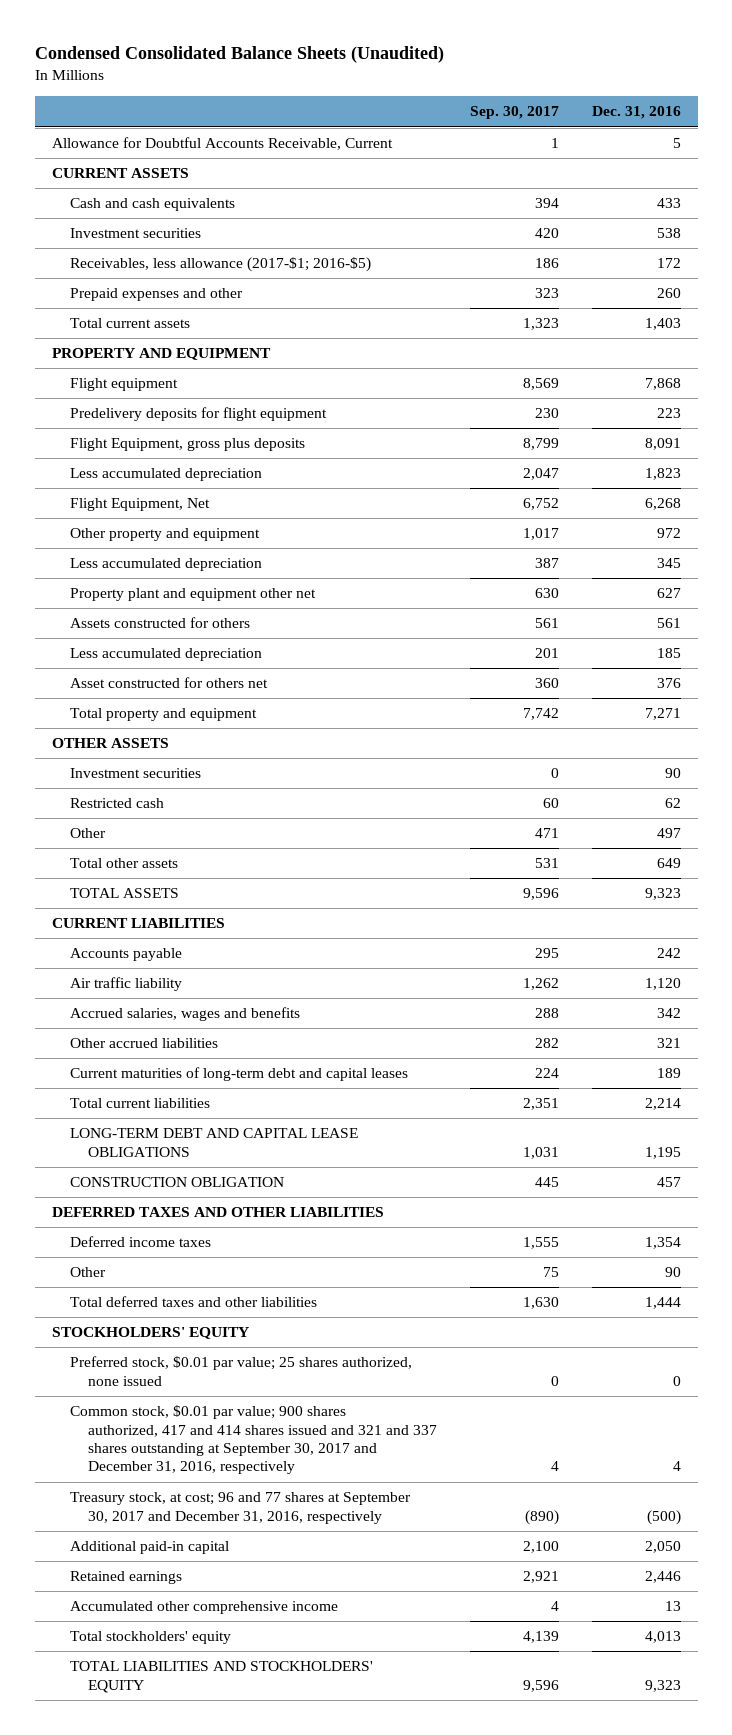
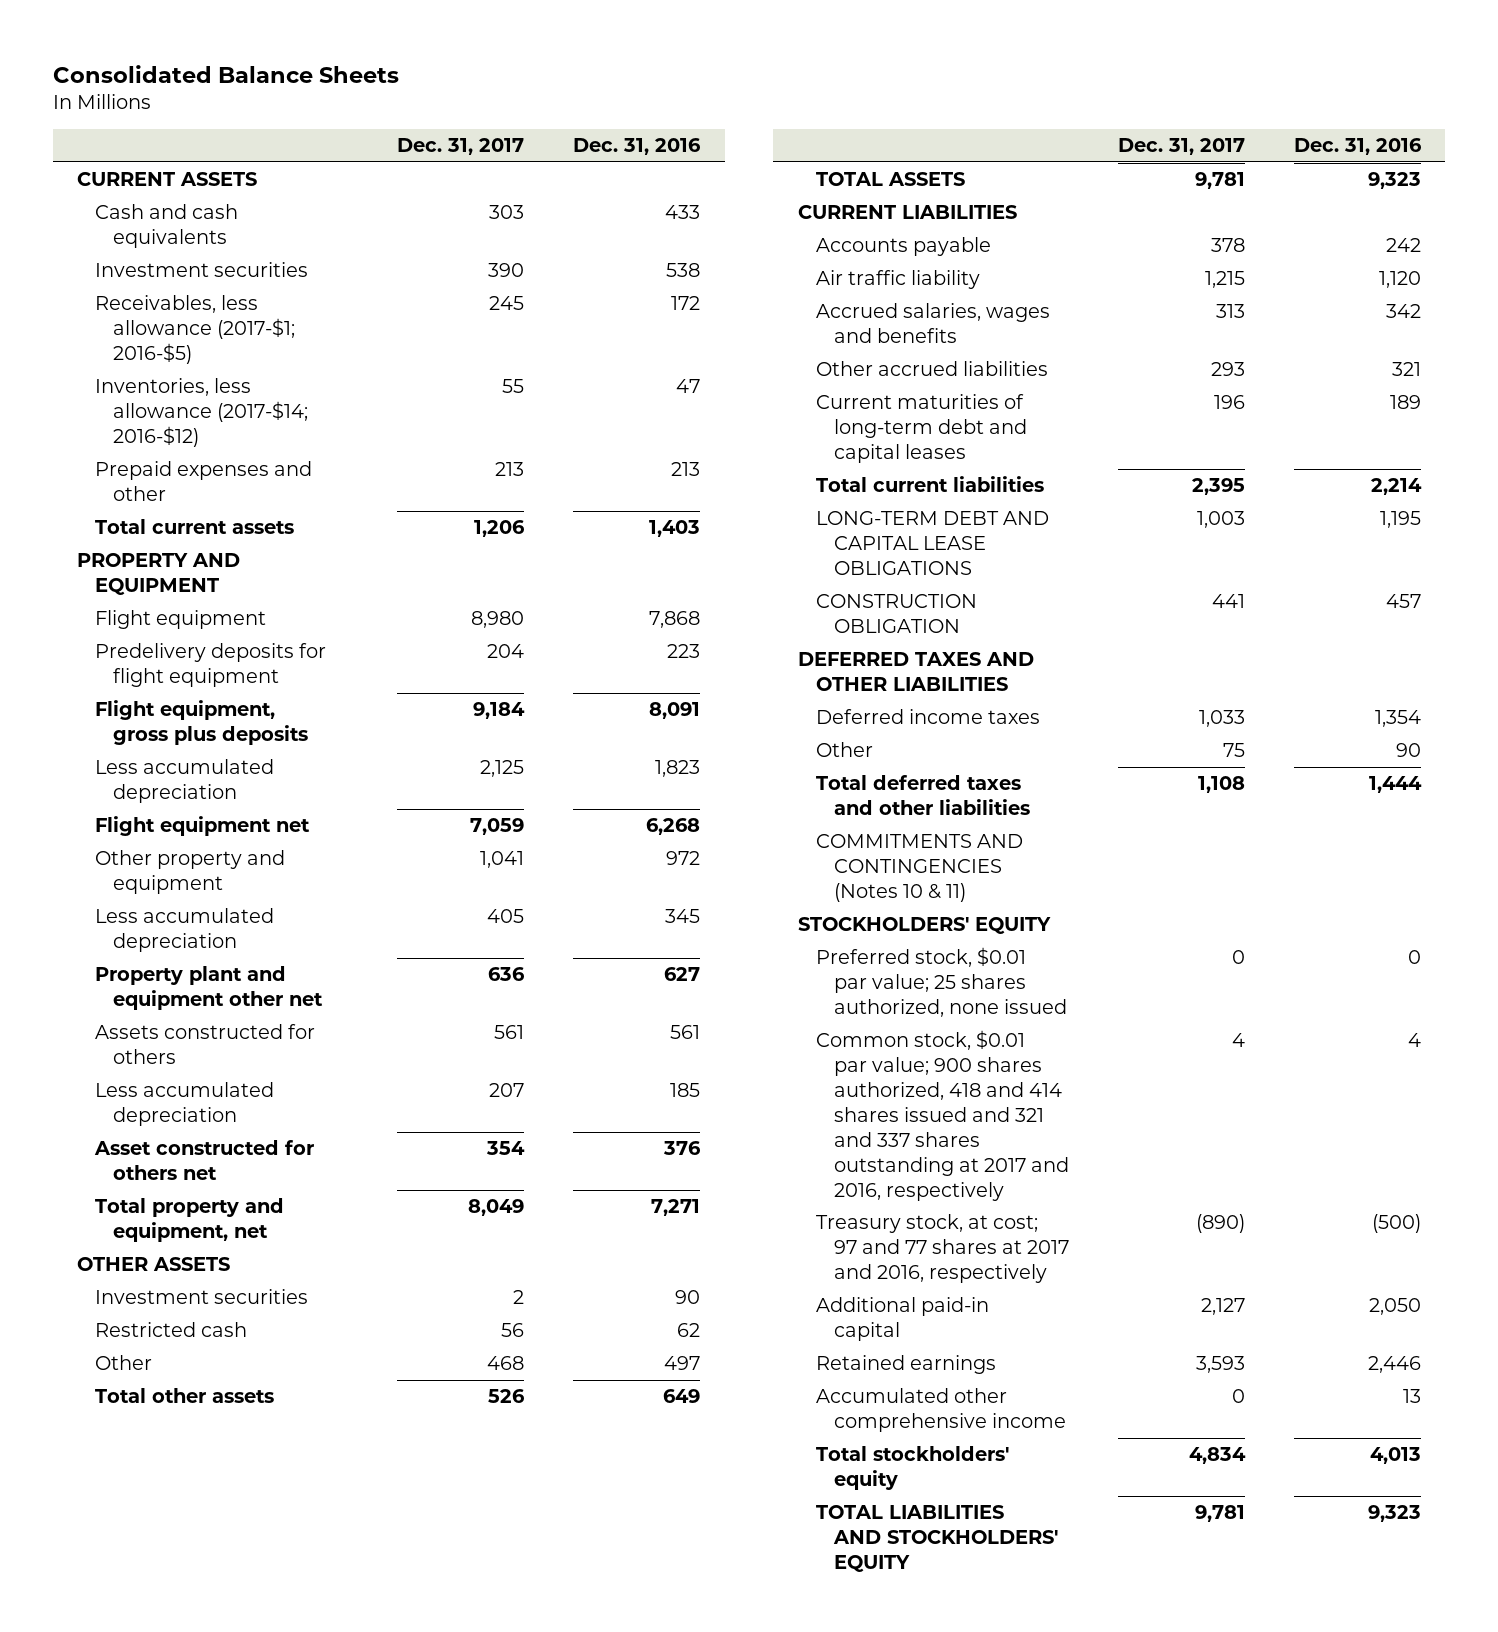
- Condensed Consolidated Balance Sheets (Unaudited)
+ Consolidated Balance Sheets
- | Sep. 30, 2017 | Dec. 31, 2016
+ | Dec. 31, 2017 | Dec. 31, 2016
- Allowance for Doubtful Accounts Receivable, Current | 1 | 5
- Prepaid expenses and other | 323 | 260
+ Inventories, less allowance (2017-$14; 2016-$12) | 55 | 47
+ Prepaid expenses and other | 213 | 213
- Flight Equipment, gross plus deposits | 8,799 | 8,091
+ Flight equipment, gross plus deposits | 9,184 | 8,091
- Flight Equipment, Net | 6,752 | 6,268
+ Flight equipment net | 7,059 | 6,268
- Total property and equipment | 7,742 | 7,271
+ Total property and equipment, net | 8,049 | 7,271
+ COMMITMENTS AND CONTINGENCIES (Notes 10 & 11)
- Common stock, $0.01 par value; 900 shares authorized, 417 and 414 shares issued and 321 and 337 shares outstanding at September 30, 2017 and December 31, 2016, respectively | 4 | 4
- Treasury stock, at cost; 96 and 77 shares at September 30, 2017 and December 31, 2016, respectively | (890) | (500)
+ Common stock, $0.01 par value; 900 shares authorized, 418 and 414 shares issued and 321 and 337 shares outstanding at 2017 and 2016, respectively | 4 | 4
+ Treasury stock, at cost; 97 and 77 shares at 2017 and 2016, respectively | (890) | (500)

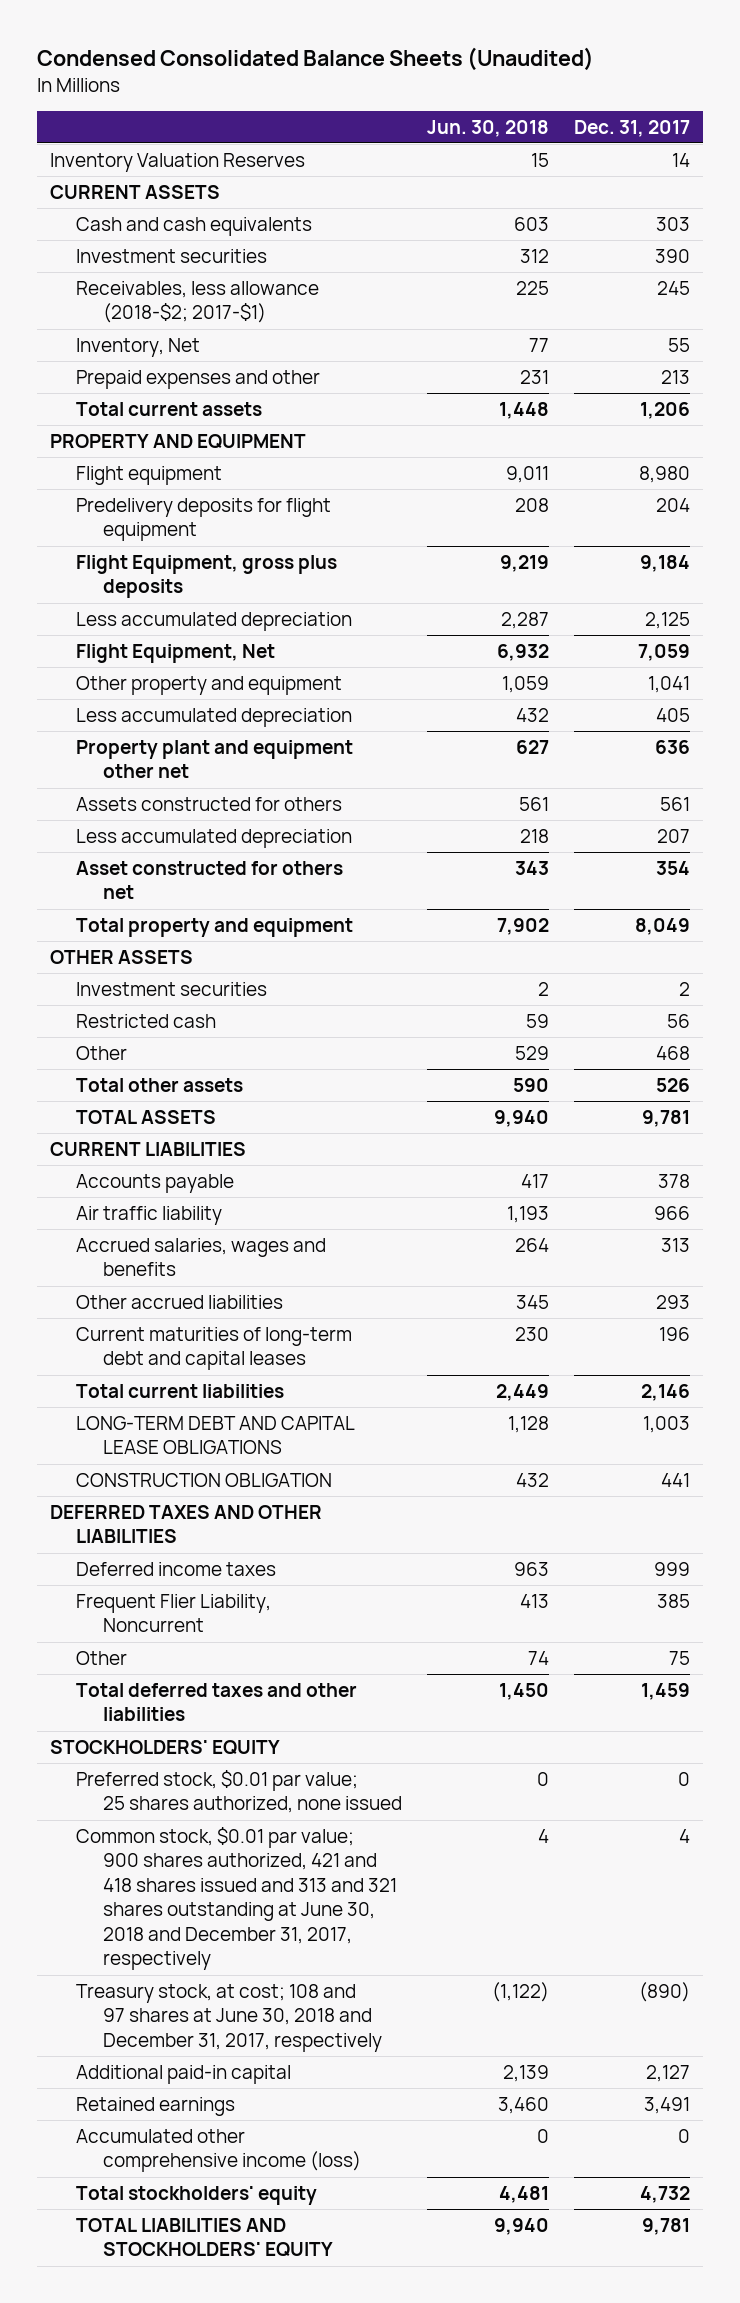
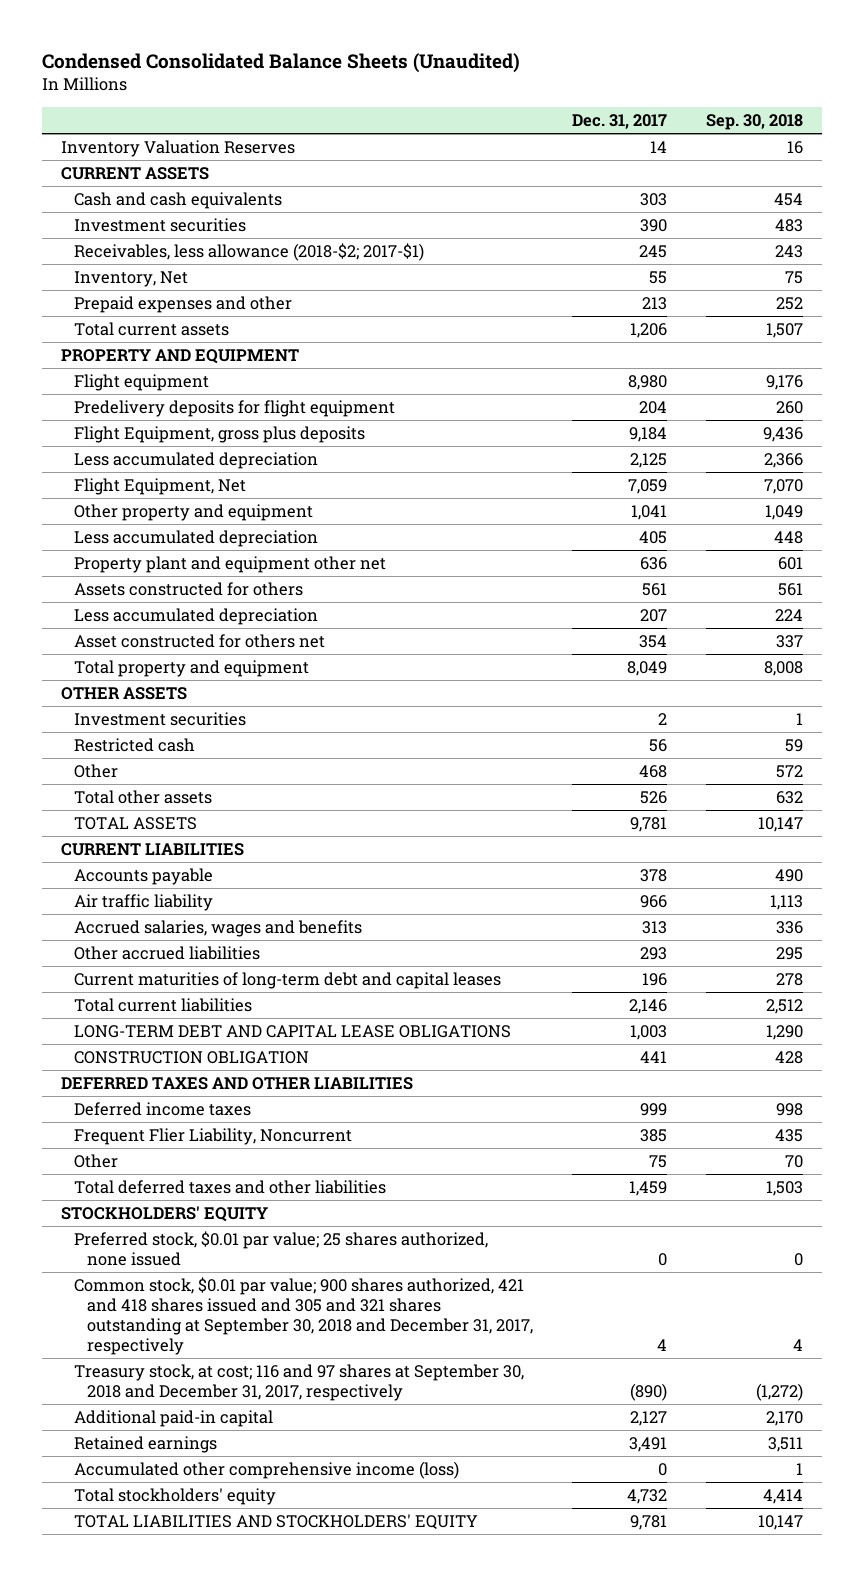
- | Jun. 30, 2018 | Dec. 31, 2017
+ | Dec. 31, 2017 | Sep. 30, 2018
- Common stock, $0.01 par value; 900 shares authorized, 421 and 418 shares issued and 313 and 321 shares outstanding at June 30, 2018 and December 31, 2017, respectively | 4 | 4
- Treasury stock, at cost; 108 and 97 shares at June 30, 2018 and December 31, 2017, respectively | (1,122) | (890)
+ Common stock, $0.01 par value; 900 shares authorized, 421 and 418 shares issued and 305 and 321 shares outstanding at September 30, 2018 and December 31, 2017, respectively | 4 | 4
+ Treasury stock, at cost; 116 and 97 shares at September 30, 2018 and December 31, 2017, respectively | (890) | (1,272)

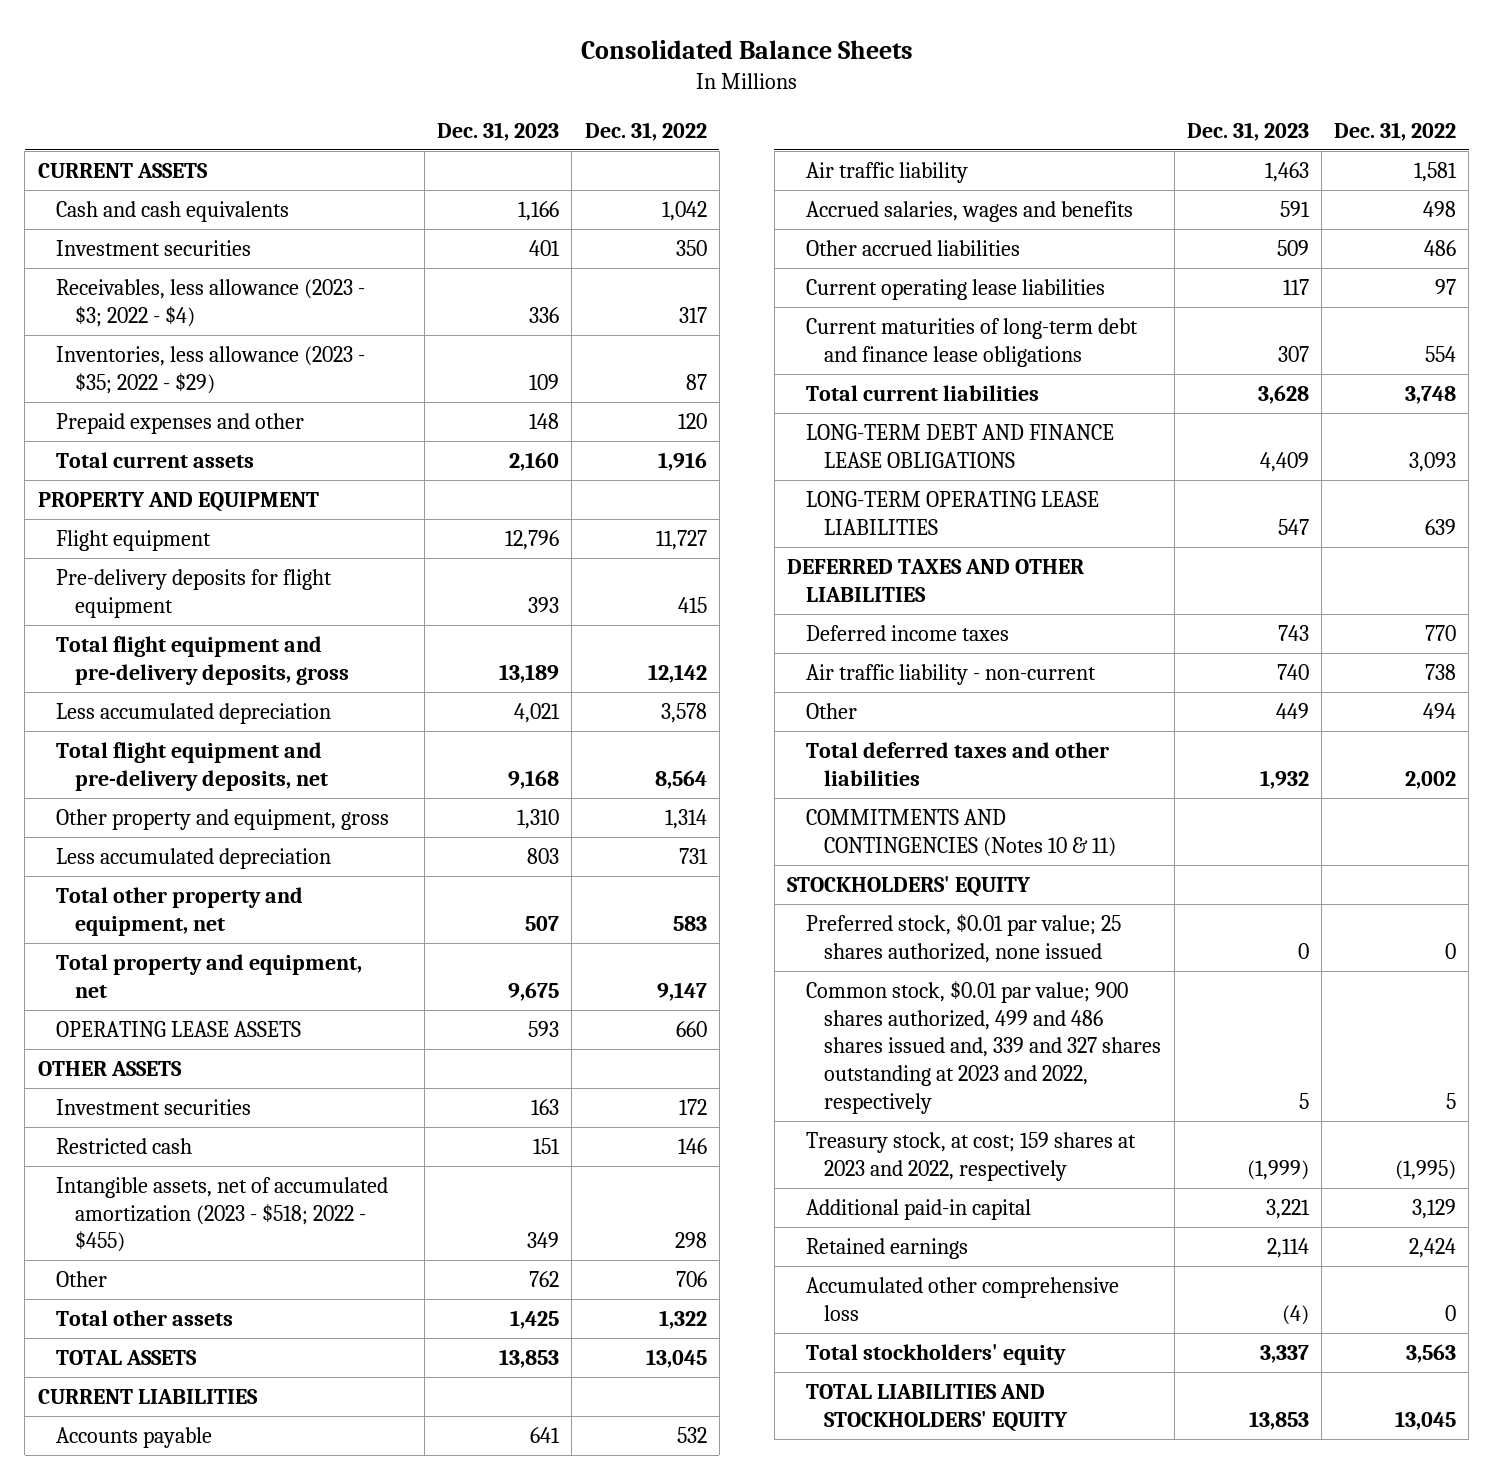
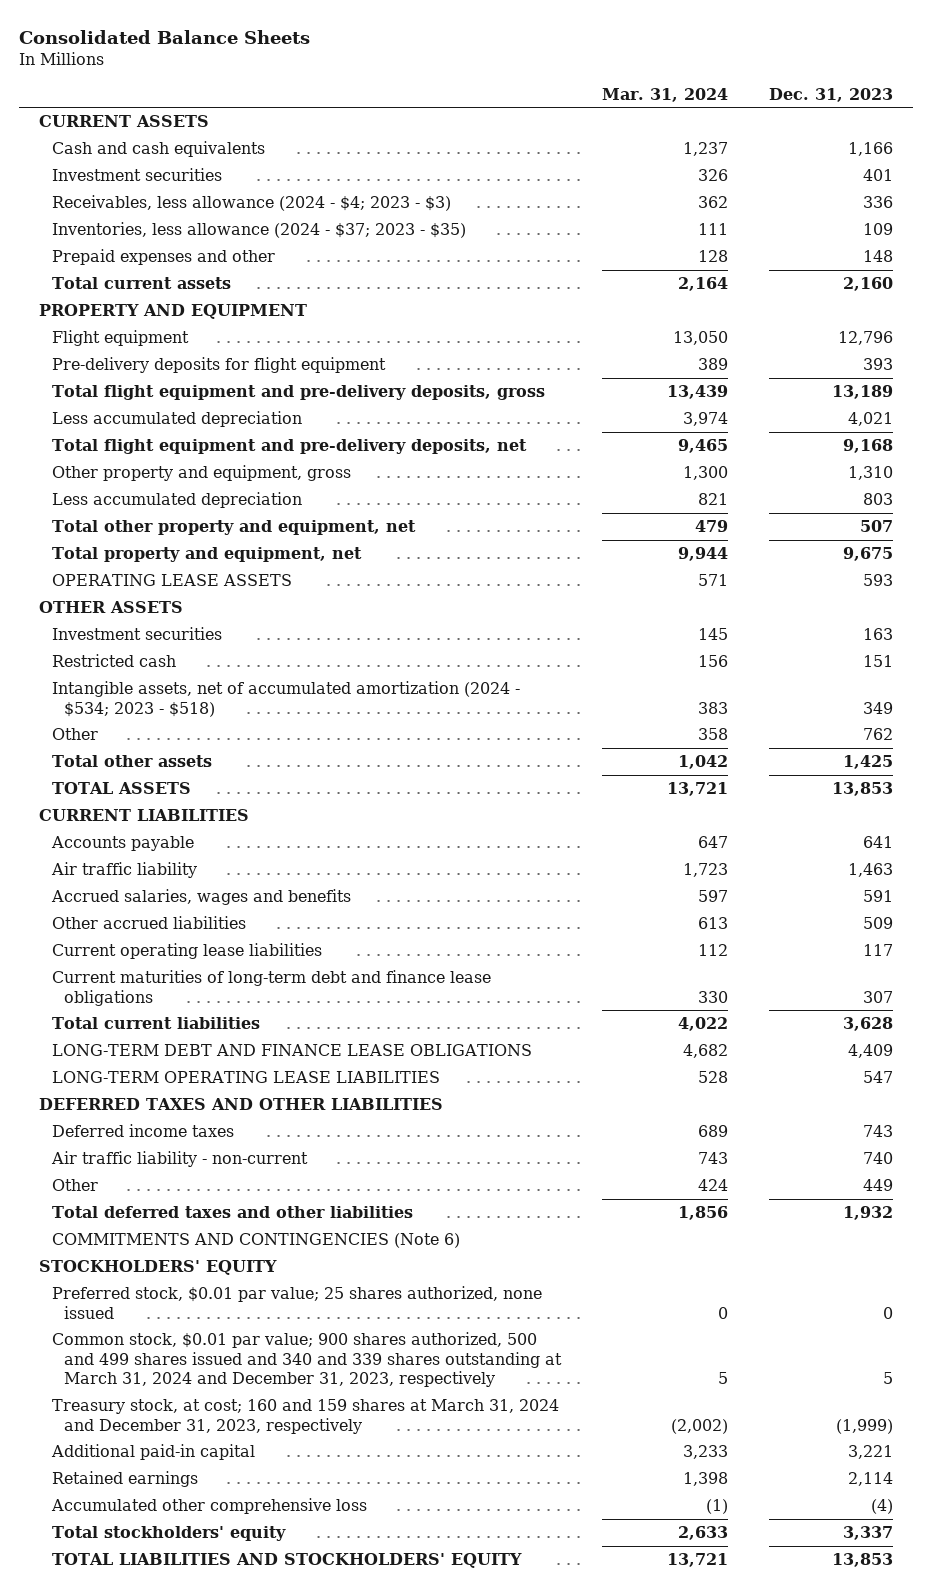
- | Dec. 31, 2023 | Dec. 31, 2022
+ | Mar. 31, 2024 | Dec. 31, 2023
- Receivables, less allowance (2023 - $3; 2022 - $4) | 336 | 317
- Inventories, less allowance (2023 - $35; 2022 - $29) | 109 | 87
+ Receivables, less allowance (2024 - $4; 2023 - $3) | 362 | 336
+ Inventories, less allowance (2024 - $37; 2023 - $35) | 111 | 109
- Intangible assets, net of accumulated amortization (2023 - $518; 2022 - $455) | 349 | 298
+ Intangible assets, net of accumulated amortization (2024 - $534; 2023 - $518) | 383 | 349
- COMMITMENTS AND CONTINGENCIES (Notes 10 & 11)
+ COMMITMENTS AND CONTINGENCIES (Note 6)
- Common stock, $0.01 par value; 900 shares authorized, 499 and 486 shares issued and, 339 and 327 shares outstanding at 2023 and 2022, respectively | 5 | 5
- Treasury stock, at cost; 159 shares at 2023 and 2022, respectively | (1,999) | (1,995)
+ Common stock, $0.01 par value; 900 shares authorized, 500 and 499 shares issued and 340 and 339 shares outstanding at March 31, 2024 and December 31, 2023, respectively | 5 | 5
+ Treasury stock, at cost; 160 and 159 shares at March 31, 2024 and December 31, 2023, respectively | (2,002) | (1,999)

